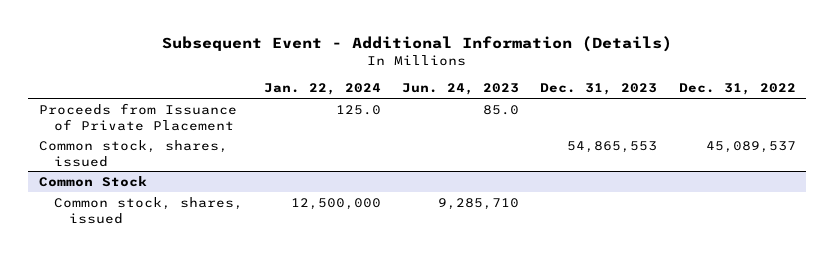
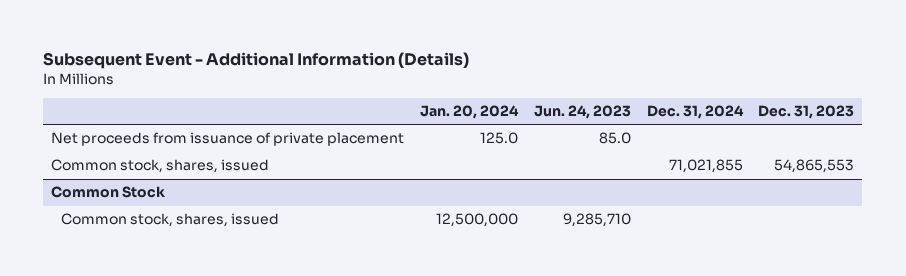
- | Jan. 22, 2024 | Jun. 24, 2023 | Dec. 31, 2023 | Dec. 31, 2022
+ | Jan. 20, 2024 | Jun. 24, 2023 | Dec. 31, 2024 | Dec. 31, 2023
- Proceeds from Issuance of Private Placement | 125.0 | 85.0 | |
+ Net proceeds from issuance of private placement | 125.0 | 85.0 | |

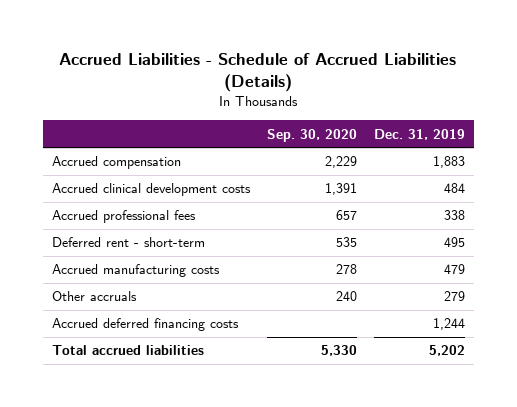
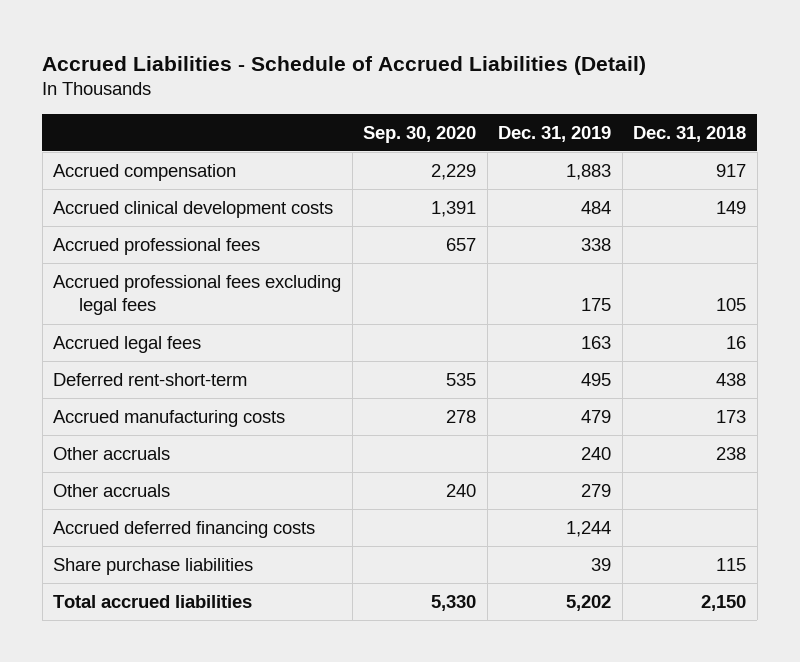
- Accrued Liabilities - Schedule of Accrued Liabilities (Details)
+ Accrued Liabilities - Schedule of Accrued Liabilities (Detail)
- | Sep. 30, 2020 | Dec. 31, 2019
+ | Sep. 30, 2020 | Dec. 31, 2019 | Dec. 31, 2018
- Deferred rent - short-term | 535 | 495
+ Accrued professional fees excluding legal fees | | 175 | 105
+ Accrued legal fees | | 163 | 16
+ Deferred rent-short-term | 535 | 495 | 438
+ Other accruals | | 240 | 238
+ Share purchase liabilities | | 39 | 115

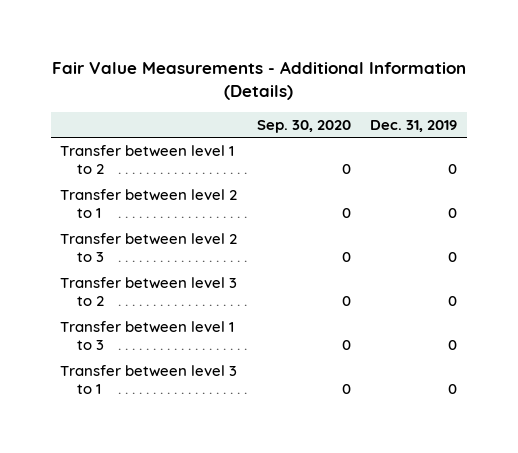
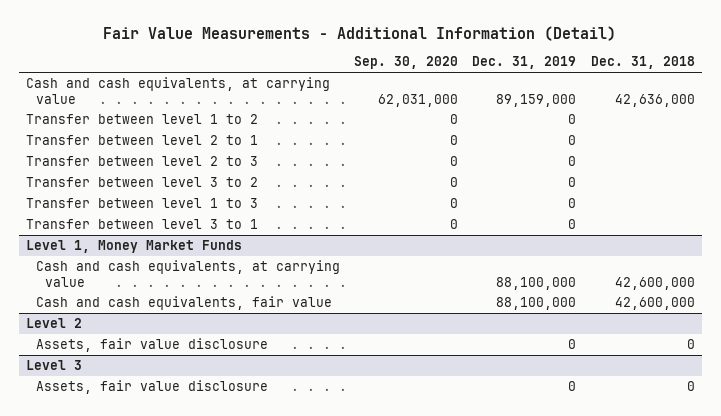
- Fair Value Measurements - Additional Information (Details)
+ Fair Value Measurements - Additional Information (Detail)
- | Sep. 30, 2020 | Dec. 31, 2019
+ | Sep. 30, 2020 | Dec. 31, 2019 | Dec. 31, 2018
+ Cash and cash equivalents, at carrying value | 62,031,000 | 89,159,000 | 42,636,000
+ Level 1, Money Market Funds
+ Cash and cash equivalents, at carrying value | | 88,100,000 | 42,600,000
+ Cash and cash equivalents, fair value | | 88,100,000 | 42,600,000
+ Level 2
+ Assets, fair value disclosure | | 0 | 0
+ Level 3
+ Assets, fair value disclosure | | 0 | 0

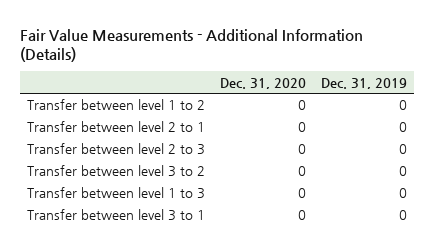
- Fair Value Measurements - Additional Information (Detail)
+ Fair Value Measurements - Additional Information (Details)
- | Sep. 30, 2020 | Dec. 31, 2019 | Dec. 31, 2018
+ | Dec. 31, 2020 | Dec. 31, 2019
- Cash and cash equivalents, at carrying value | 62,031,000 | 89,159,000 | 42,636,000
- Level 1, Money Market Funds
- Cash and cash equivalents, at carrying value | | 88,100,000 | 42,600,000
- Cash and cash equivalents, fair value | | 88,100,000 | 42,600,000
- Level 2
- Assets, fair value disclosure | | 0 | 0
- Level 3
- Assets, fair value disclosure | | 0 | 0

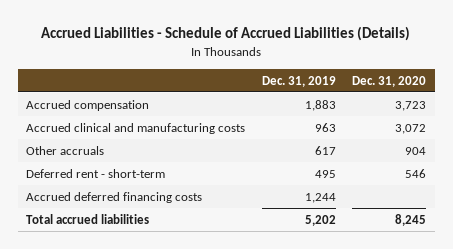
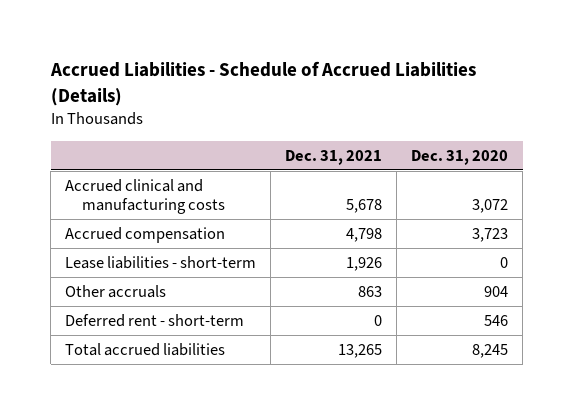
- | Dec. 31, 2019 | Dec. 31, 2020
+ | Dec. 31, 2021 | Dec. 31, 2020
moved down: Accrued compensation | 4,798 | 3,723
+ Lease liabilities - short-term | 1,926 | 0
- Accrued deferred financing costs | 1,244 |

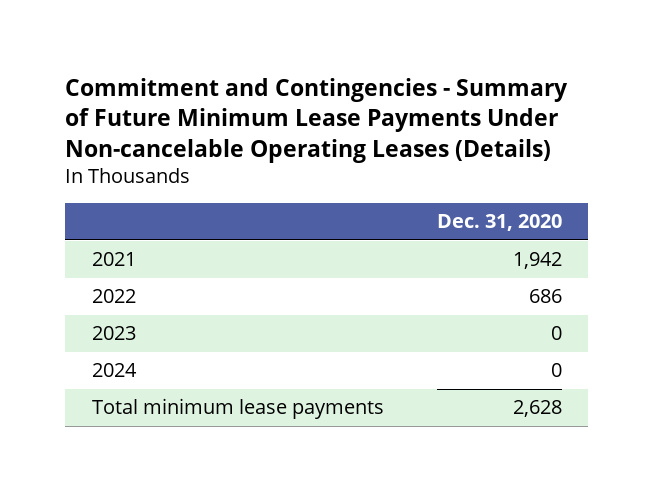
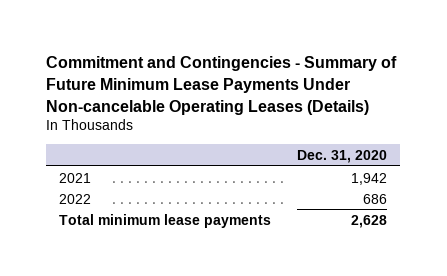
- 2023 | 0
- 2024 | 0

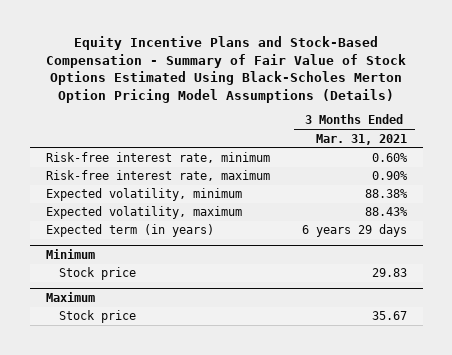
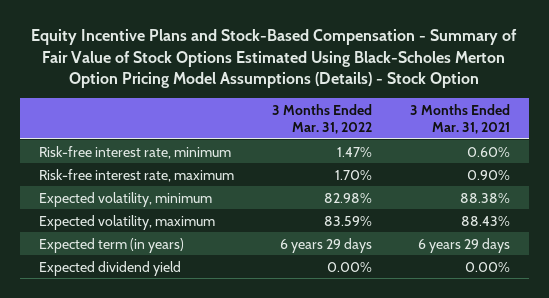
- Equity Incentive Plans and Stock-Based Compensation - Summary of Fair Value of Stock Options Estimated Using Black-Scholes Merton Option Pricing Model Assumptions (Details)
+ Equity Incentive Plans and Stock-Based Compensation - Summary of Fair Value of Stock Options Estimated Using Black-Scholes Merton Option Pricing Model Assumptions (Details) - Stock Option
- | 3 Months Ended Mar. 31, 2021
+ | 3 Months Ended Mar. 31, 2022 | 3 Months Ended Mar. 31, 2021
- Minimum
- Stock price | 29.83
- Maximum
- Stock price | 35.67
+ Expected dividend yield | 0.00% | 0.00%

